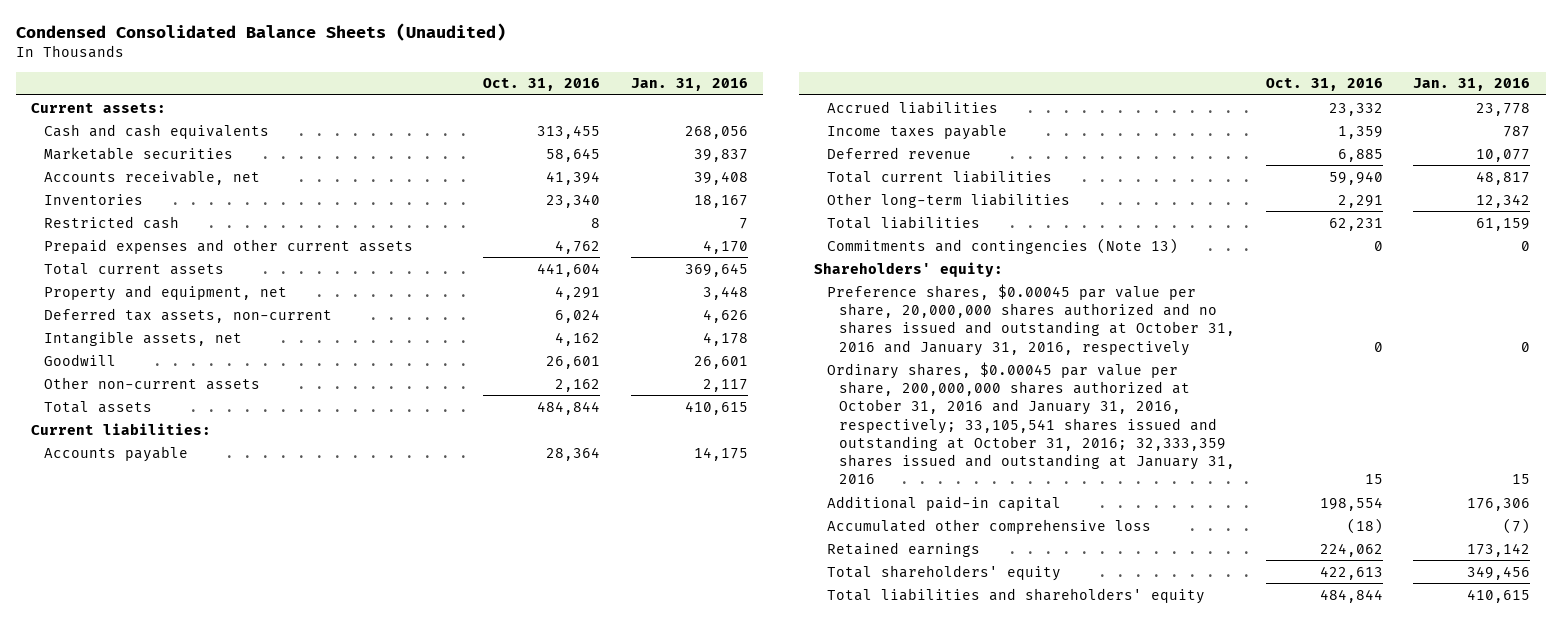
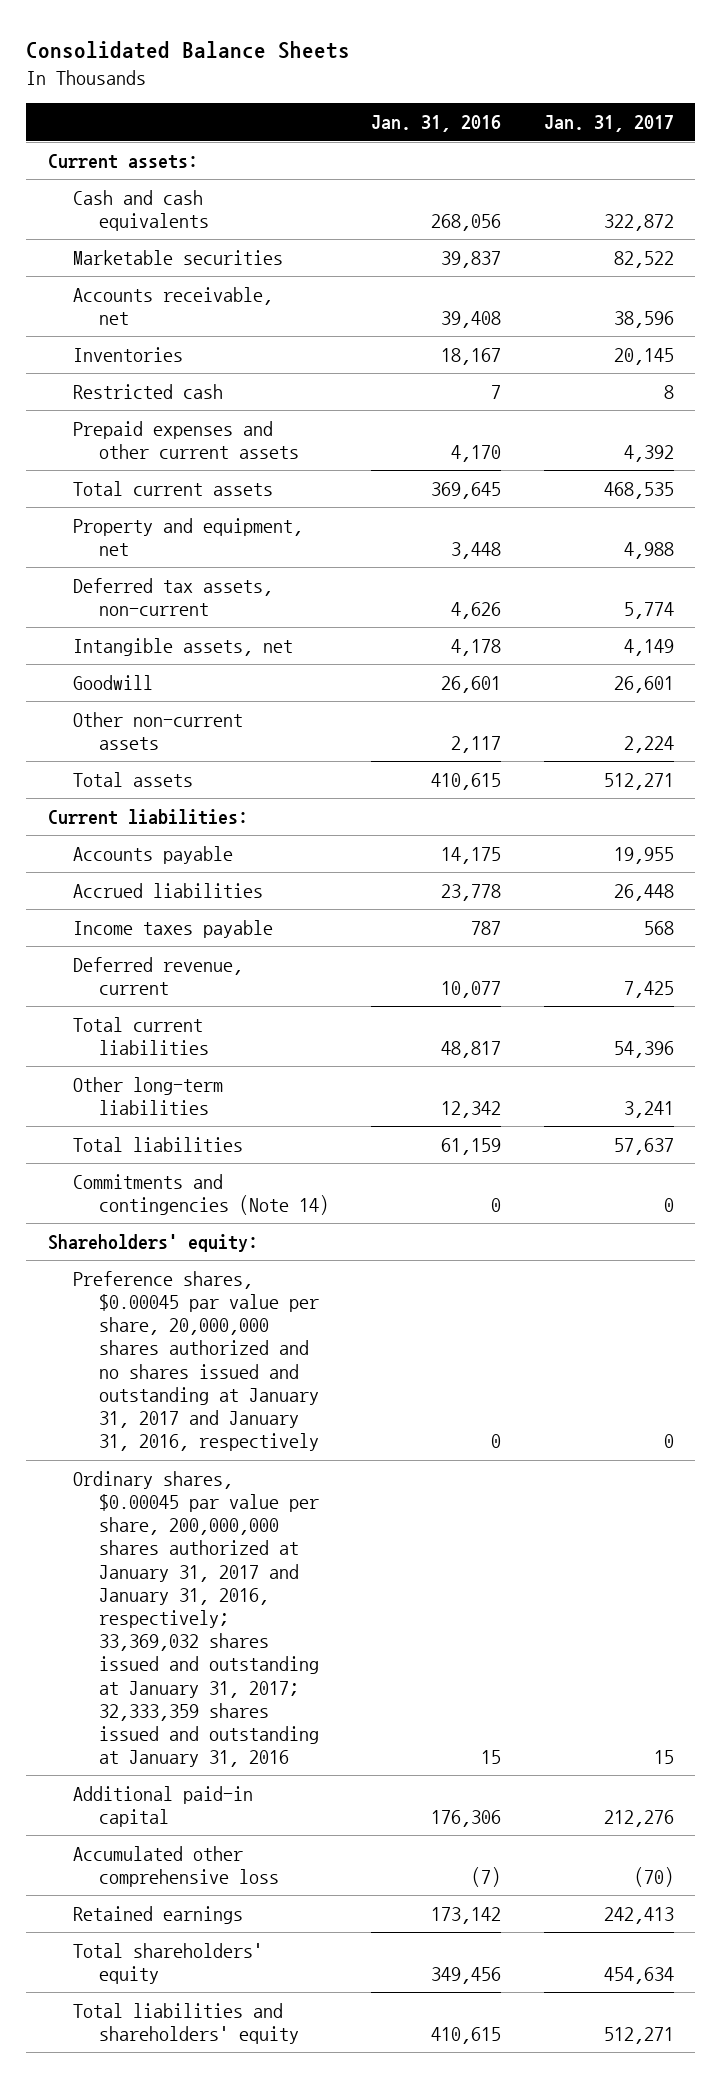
- Condensed Consolidated Balance Sheets (Unaudited)
+ Consolidated Balance Sheets
- | Oct. 31, 2016 | Jan. 31, 2016
+ | Jan. 31, 2016 | Jan. 31, 2017
- Deferred revenue | 6,885 | 10,077
+ Deferred revenue, current | 10,077 | 7,425
- Commitments and contingencies (Note 13) | 0 | 0
+ Commitments and contingencies (Note 14) | 0 | 0
- Preference shares, $0.00045 par value per share, 20,000,000 shares authorized and no shares issued and outstanding at October 31, 2016 and January 31, 2016, respectively | 0 | 0
- Ordinary shares, $0.00045 par value per share, 200,000,000 shares authorized at October 31, 2016 and January 31, 2016, respectively; 33,105,541 shares issued and outstanding at October 31, 2016; 32,333,359 shares issued and outstanding at January 31, 2016 | 15 | 15
+ Preference shares, $0.00045 par value per share, 20,000,000 shares authorized and no shares issued and outstanding at January 31, 2017 and January 31, 2016, respectively | 0 | 0
+ Ordinary shares, $0.00045 par value per share, 200,000,000 shares authorized at January 31, 2017 and January 31, 2016, respectively; 33,369,032 shares issued and outstanding at January 31, 2017; 32,333,359 shares issued and outstanding at January 31, 2016 | 15 | 15

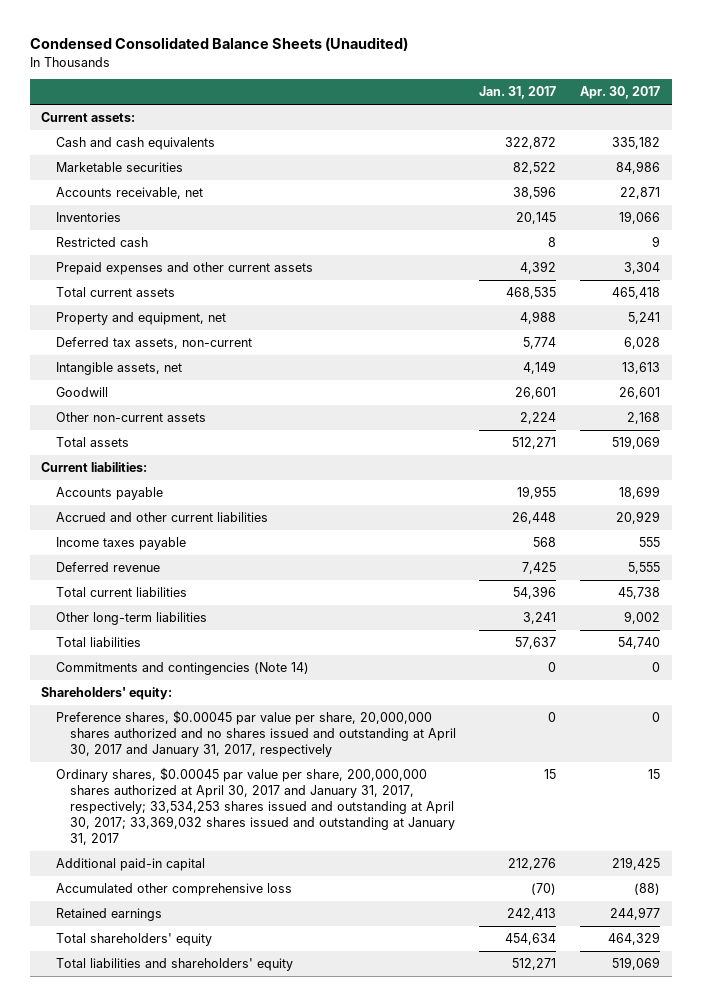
- Consolidated Balance Sheets
+ Condensed Consolidated Balance Sheets (Unaudited)
- | Jan. 31, 2016 | Jan. 31, 2017
+ | Jan. 31, 2017 | Apr. 30, 2017
- Accrued liabilities | 23,778 | 26,448
+ Accrued and other current liabilities | 26,448 | 20,929
- Deferred revenue, current | 10,077 | 7,425
+ Deferred revenue | 7,425 | 5,555
- Preference shares, $0.00045 par value per share, 20,000,000 shares authorized and no shares issued and outstanding at January 31, 2017 and January 31, 2016, respectively | 0 | 0
- Ordinary shares, $0.00045 par value per share, 200,000,000 shares authorized at January 31, 2017 and January 31, 2016, respectively; 33,369,032 shares issued and outstanding at January 31, 2017; 32,333,359 shares issued and outstanding at January 31, 2016 | 15 | 15
+ Preference shares, $0.00045 par value per share, 20,000,000 shares authorized and no shares issued and outstanding at April 30, 2017 and January 31, 2017, respectively | 0 | 0
+ Ordinary shares, $0.00045 par value per share, 200,000,000 shares authorized at April 30, 2017 and January 31, 2017, respectively; 33,534,253 shares issued and outstanding at April 30, 2017; 33,369,032 shares issued and outstanding at January 31, 2017 | 15 | 15

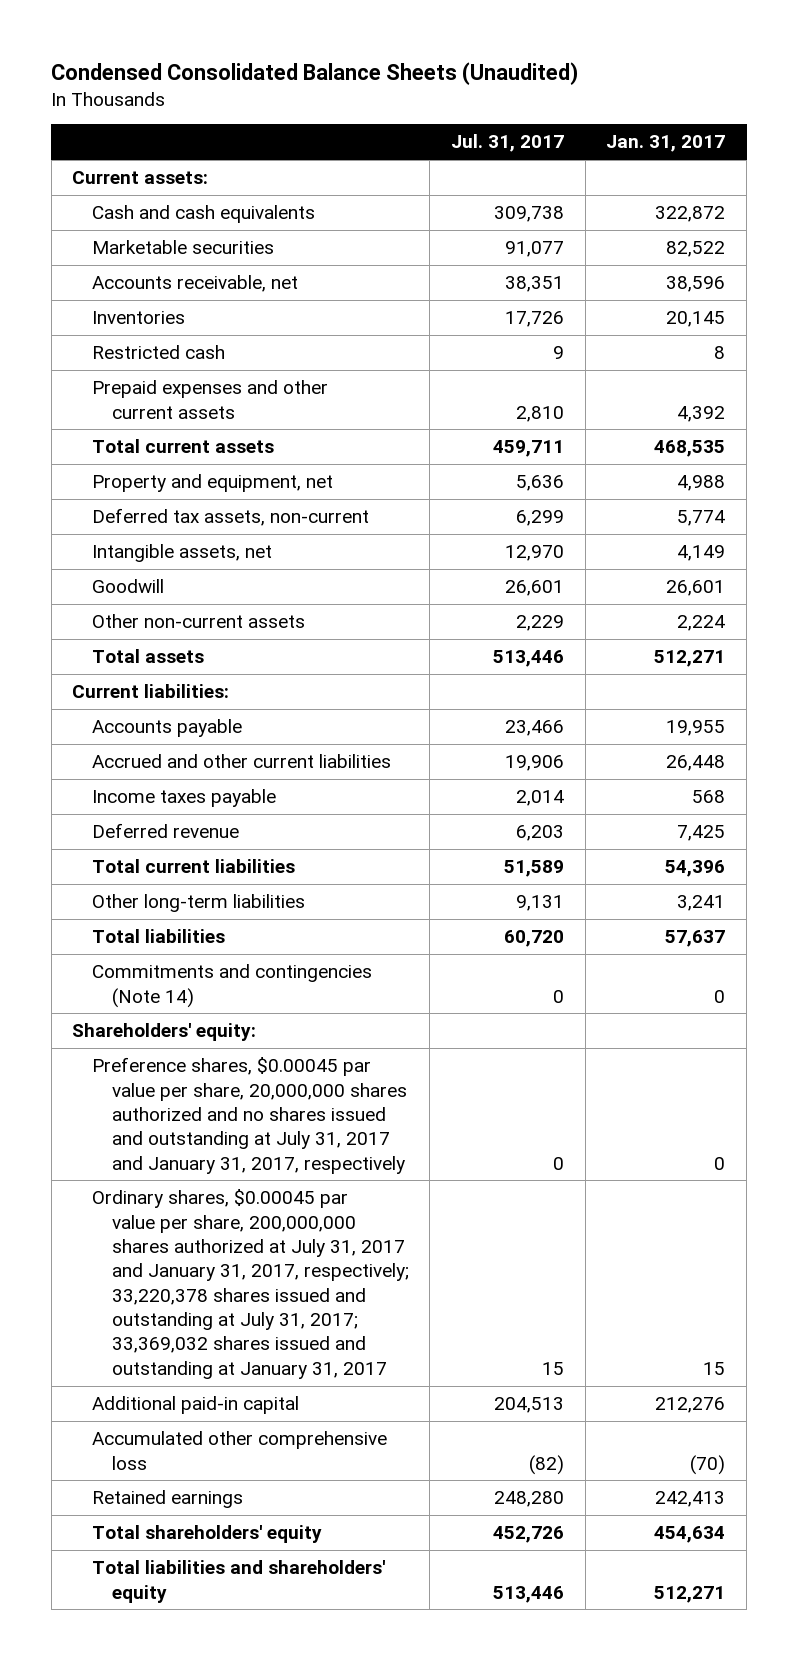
- | Jan. 31, 2017 | Apr. 30, 2017
+ | Jul. 31, 2017 | Jan. 31, 2017
- Preference shares, $0.00045 par value per share, 20,000,000 shares authorized and no shares issued and outstanding at April 30, 2017 and January 31, 2017, respectively | 0 | 0
- Ordinary shares, $0.00045 par value per share, 200,000,000 shares authorized at April 30, 2017 and January 31, 2017, respectively; 33,534,253 shares issued and outstanding at April 30, 2017; 33,369,032 shares issued and outstanding at January 31, 2017 | 15 | 15
+ Preference shares, $0.00045 par value per share, 20,000,000 shares authorized and no shares issued and outstanding at July 31, 2017 and January 31, 2017, respectively | 0 | 0
+ Ordinary shares, $0.00045 par value per share, 200,000,000 shares authorized at July 31, 2017 and January 31, 2017, respectively; 33,220,378 shares issued and outstanding at July 31, 2017; 33,369,032 shares issued and outstanding at January 31, 2017 | 15 | 15

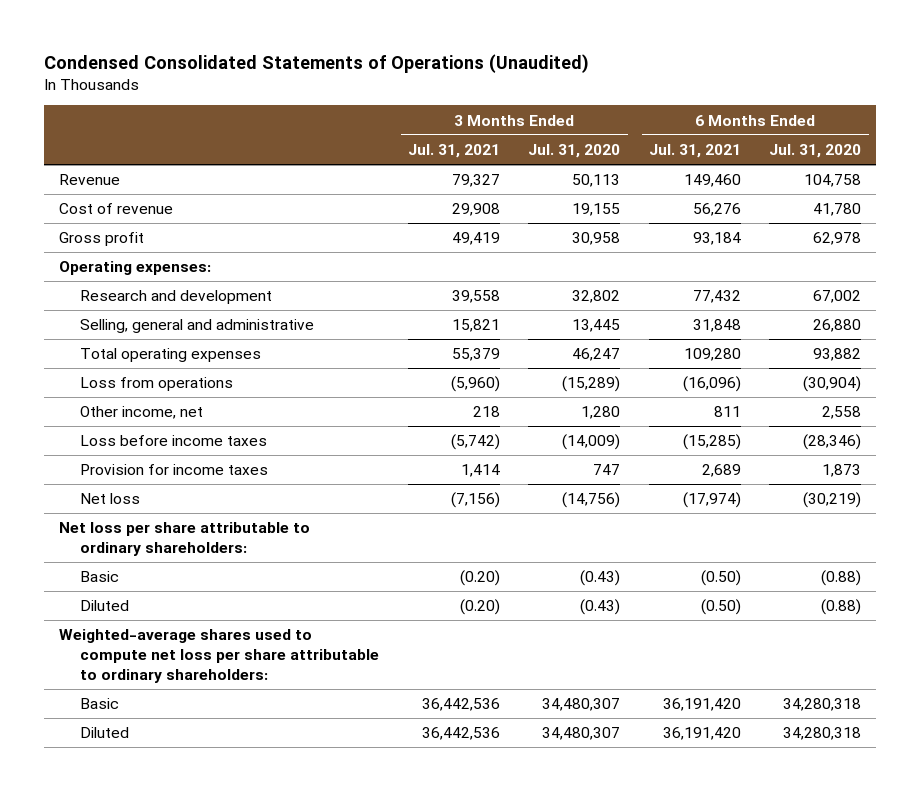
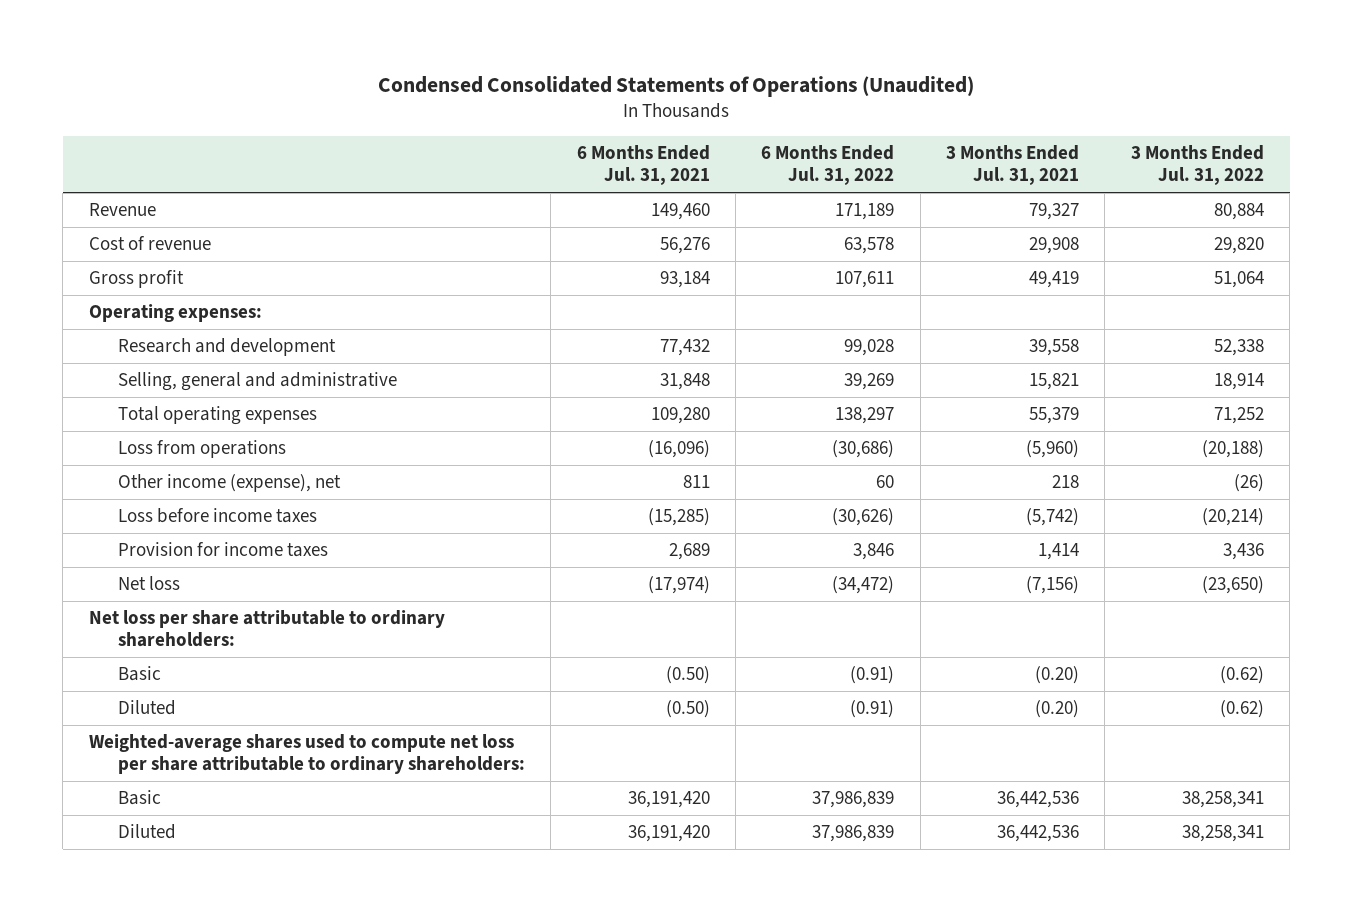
- | 3 Months Ended Jul. 31, 2021 | 3 Months Ended Jul. 31, 2020 | 6 Months Ended Jul. 31, 2021 | 6 Months Ended Jul. 31, 2020
+ | 6 Months Ended Jul. 31, 2021 | 6 Months Ended Jul. 31, 2022 | 3 Months Ended Jul. 31, 2021 | 3 Months Ended Jul. 31, 2022
- Other income, net | 218 | 1,280 | 811 | 2,558
+ Other income (expense), net | 811 | 60 | 218 | (26)

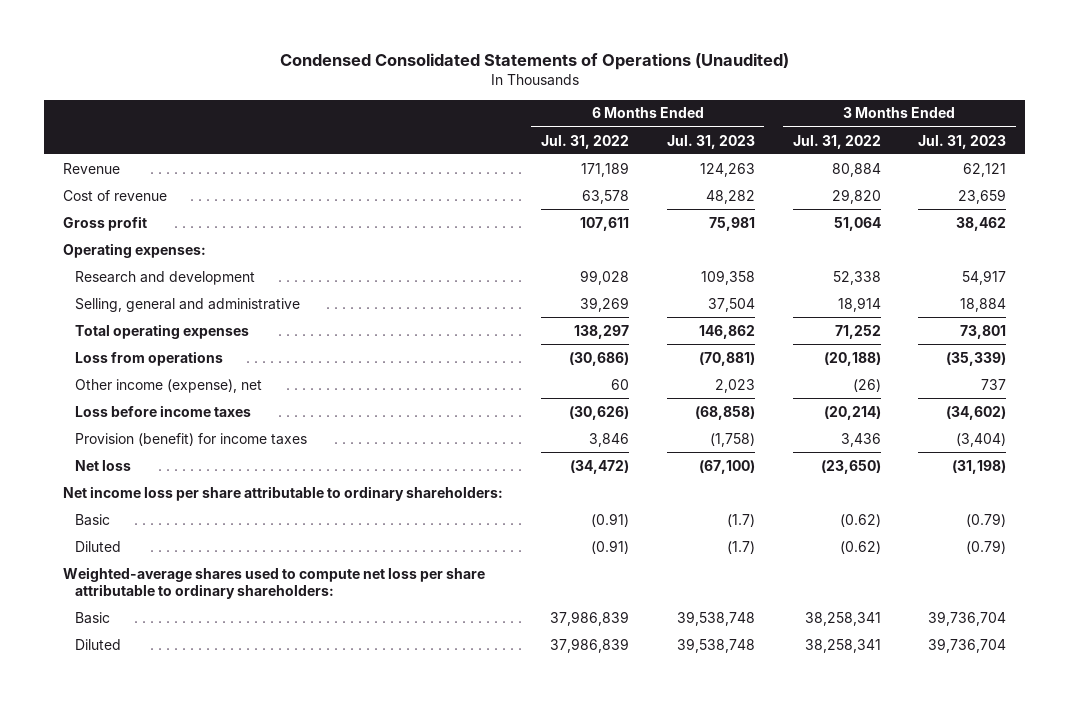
- | 6 Months Ended Jul. 31, 2021 | 6 Months Ended Jul. 31, 2022 | 3 Months Ended Jul. 31, 2021 | 3 Months Ended Jul. 31, 2022
+ | 6 Months Ended Jul. 31, 2022 | 6 Months Ended Jul. 31, 2023 | 3 Months Ended Jul. 31, 2022 | 3 Months Ended Jul. 31, 2023
- Provision for income taxes | 2,689 | 3,846 | 1,414 | 3,436
+ Provision (benefit) for income taxes | 3,846 | (1,758) | 3,436 | (3,404)
- Net loss per share attributable to ordinary shareholders:
+ Net income loss per share attributable to ordinary shareholders:

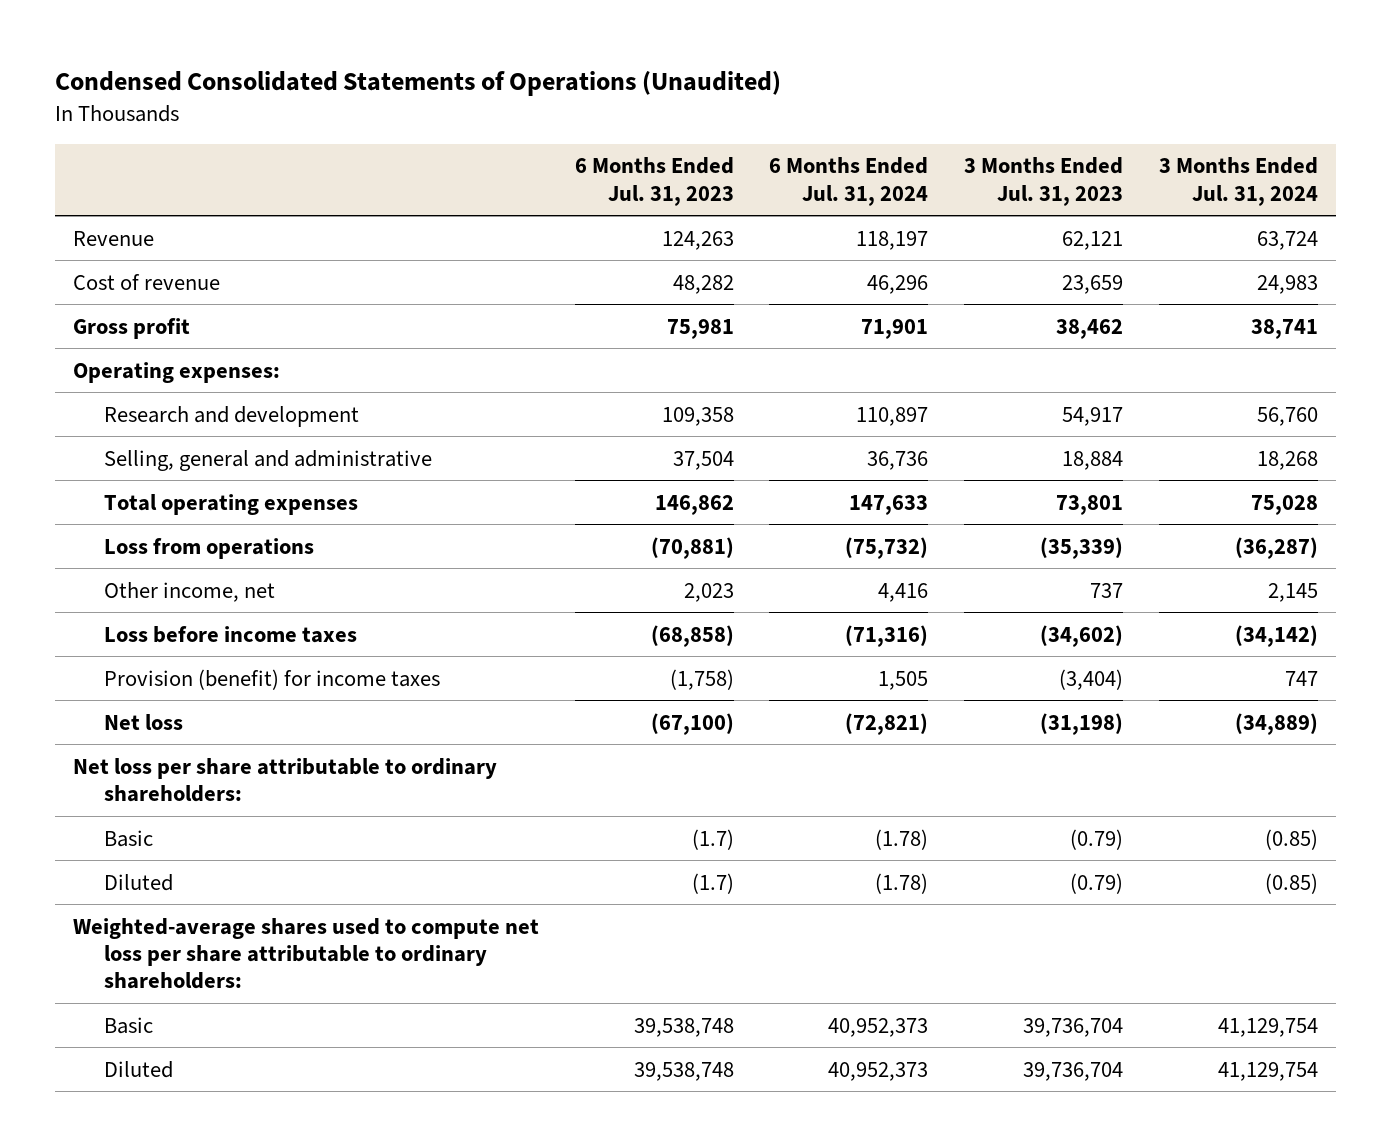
- | 6 Months Ended Jul. 31, 2022 | 6 Months Ended Jul. 31, 2023 | 3 Months Ended Jul. 31, 2022 | 3 Months Ended Jul. 31, 2023
+ | 6 Months Ended Jul. 31, 2023 | 6 Months Ended Jul. 31, 2024 | 3 Months Ended Jul. 31, 2023 | 3 Months Ended Jul. 31, 2024
- Other income (expense), net | 60 | 2,023 | (26) | 737
+ Other income, net | 2,023 | 4,416 | 737 | 2,145
- Net income loss per share attributable to ordinary shareholders:
+ Net loss per share attributable to ordinary shareholders:

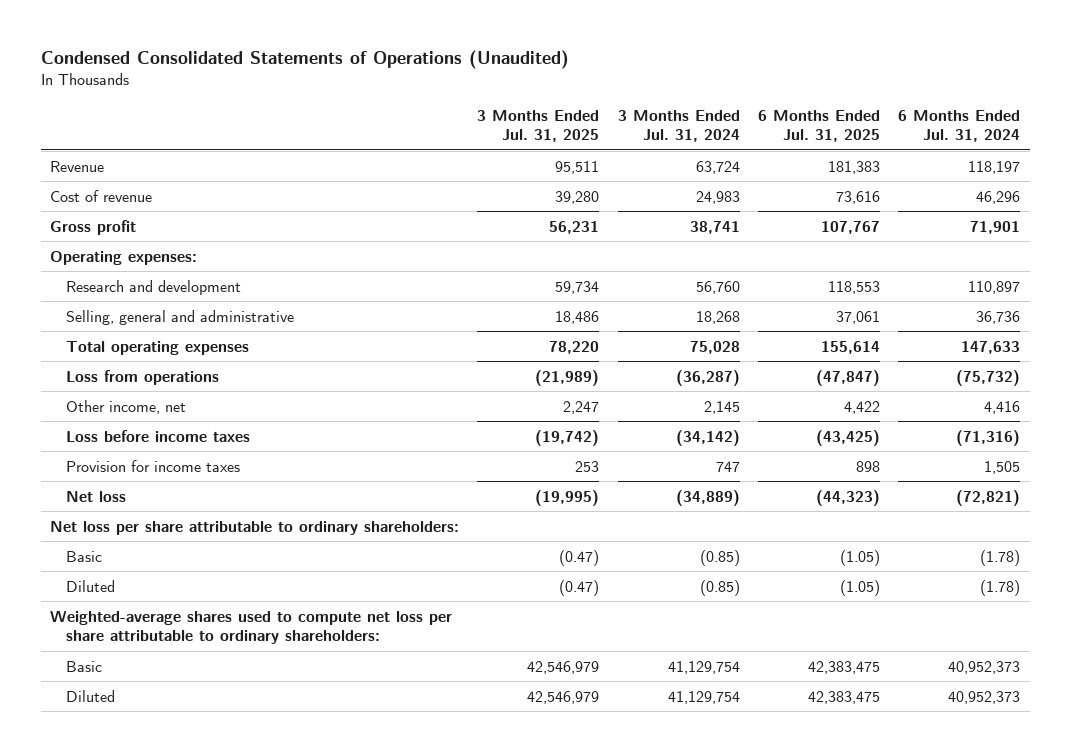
- | 6 Months Ended Jul. 31, 2023 | 6 Months Ended Jul. 31, 2024 | 3 Months Ended Jul. 31, 2023 | 3 Months Ended Jul. 31, 2024
+ | 3 Months Ended Jul. 31, 2025 | 3 Months Ended Jul. 31, 2024 | 6 Months Ended Jul. 31, 2025 | 6 Months Ended Jul. 31, 2024
- Provision (benefit) for income taxes | (1,758) | 1,505 | (3,404) | 747
+ Provision for income taxes | 253 | 747 | 898 | 1,505

